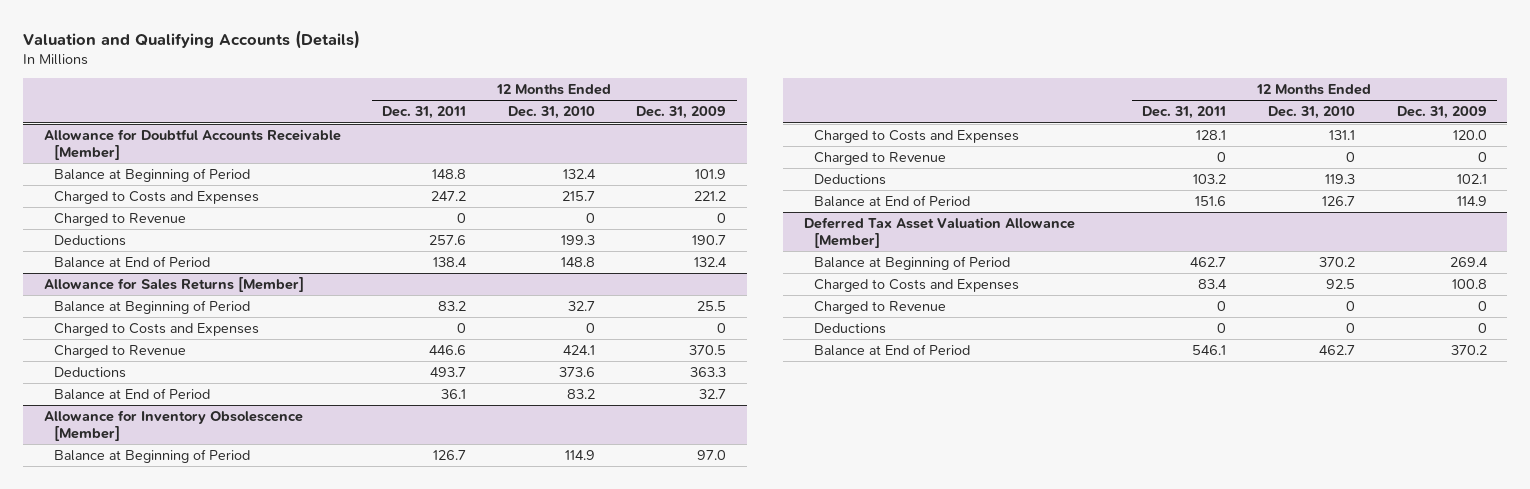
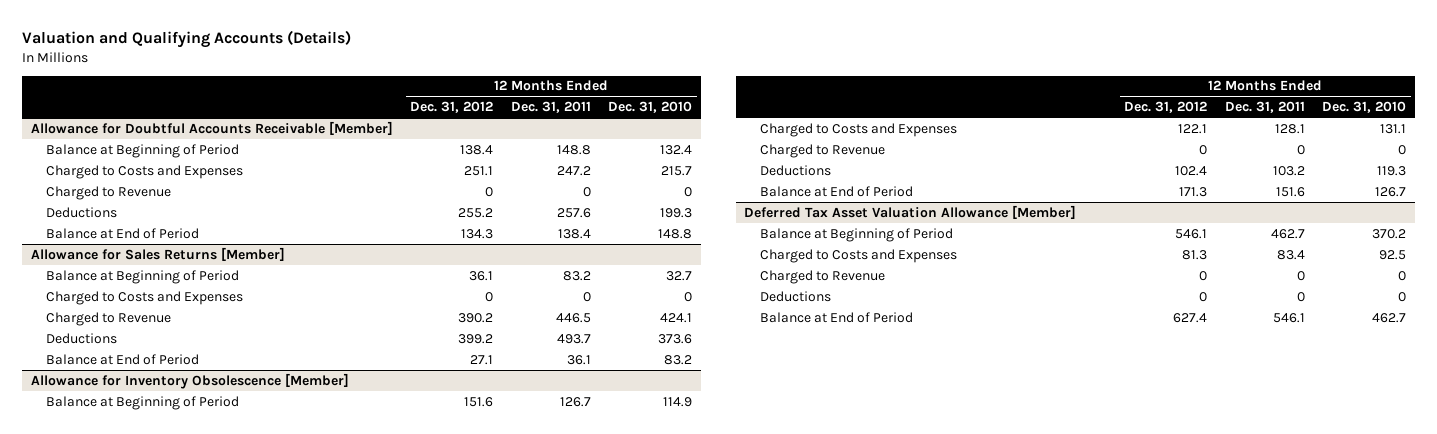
- | 12 Months Ended Dec. 31, 2011 | 12 Months Ended Dec. 31, 2010 | 12 Months Ended Dec. 31, 2009
+ | 12 Months Ended Dec. 31, 2012 | 12 Months Ended Dec. 31, 2011 | 12 Months Ended Dec. 31, 2010
@ Allowance for Sales Returns [Member]
- Charged to Revenue | 446.6 | 424.1 | 370.5
+ Charged to Revenue | 390.2 | 446.5 | 424.1

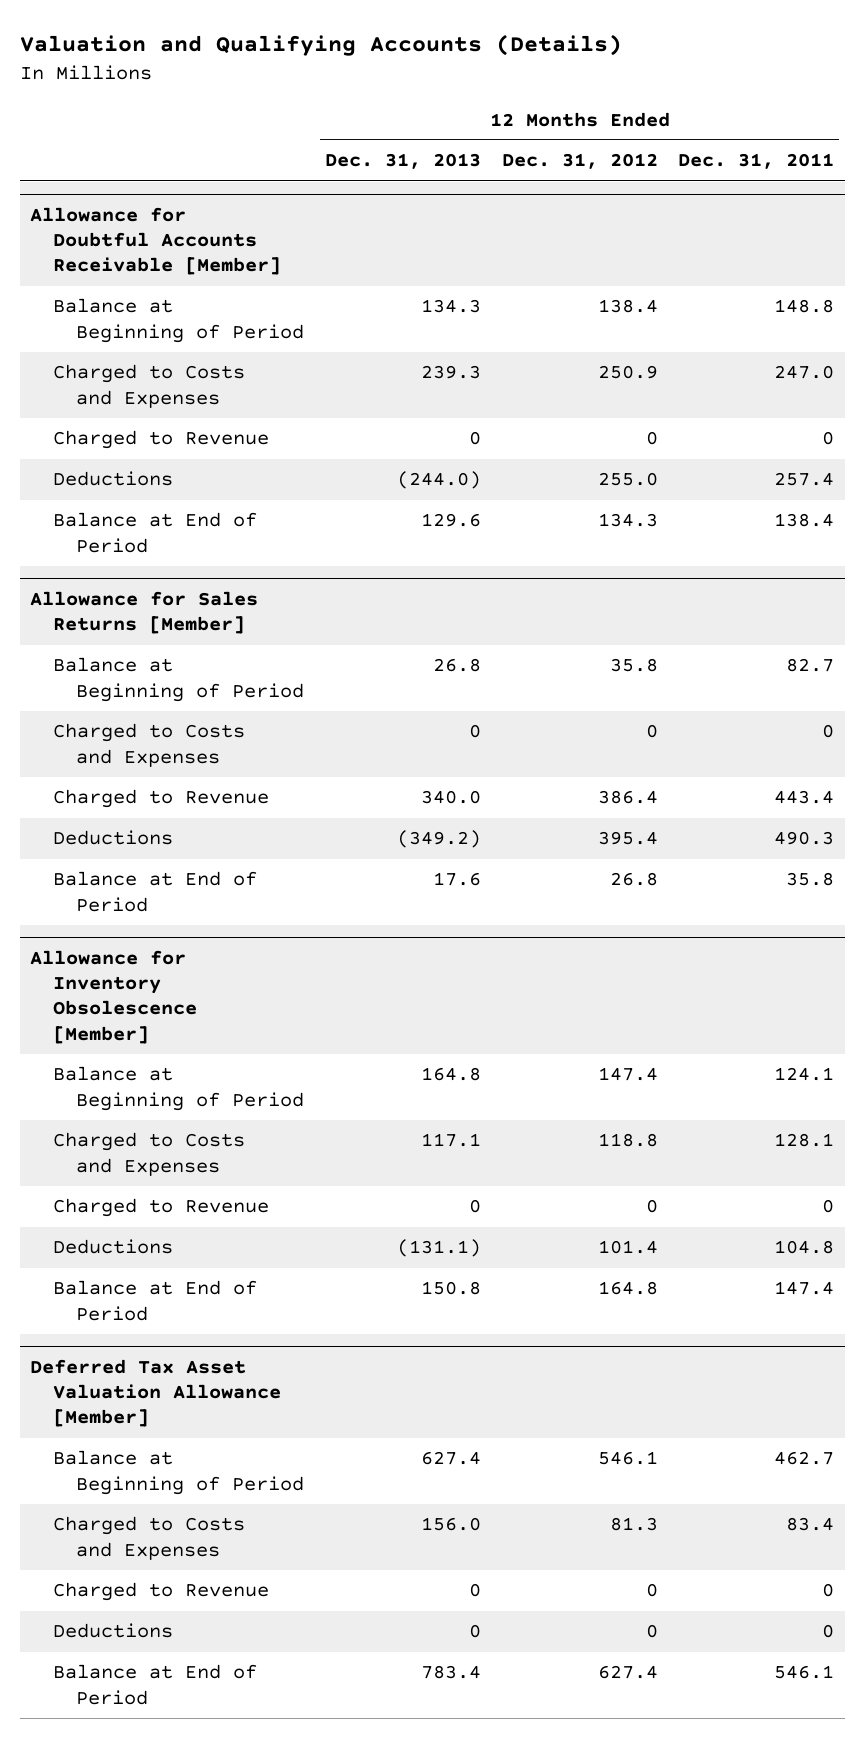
- | 12 Months Ended Dec. 31, 2012 | 12 Months Ended Dec. 31, 2011 | 12 Months Ended Dec. 31, 2010
+ | 12 Months Ended Dec. 31, 2013 | 12 Months Ended Dec. 31, 2012 | 12 Months Ended Dec. 31, 2011
@ Allowance for Doubtful Accounts Receivable [Member]
- Charged to Costs and Expenses | 251.1 | 247.2 | 215.7
+ Charged to Costs and Expenses | 239.3 | 250.9 | 247.0
- Deductions | 255.2 | 257.6 | 199.3
+ Deductions | (244.0) | 255.0 | 257.4
@ Allowance for Sales Returns [Member]
- Balance at Beginning of Period | 36.1 | 83.2 | 32.7
+ Balance at Beginning of Period | 26.8 | 35.8 | 82.7
- Charged to Revenue | 390.2 | 446.5 | 424.1
- Deductions | 399.2 | 493.7 | 373.6
- Balance at End of Period | 27.1 | 36.1 | 83.2
+ Charged to Revenue | 340.0 | 386.4 | 443.4
+ Deductions | (349.2) | 395.4 | 490.3
+ Balance at End of Period | 17.6 | 26.8 | 35.8
@ Allowance for Inventory Obsolescence [Member]
- Balance at Beginning of Period | 151.6 | 126.7 | 114.9
- Charged to Costs and Expenses | 122.1 | 128.1 | 131.1
+ Balance at Beginning of Period | 164.8 | 147.4 | 124.1
+ Charged to Costs and Expenses | 117.1 | 118.8 | 128.1
- Deductions | 102.4 | 103.2 | 119.3
- Balance at End of Period | 171.3 | 151.6 | 126.7
+ Deductions | (131.1) | 101.4 | 104.8
+ Balance at End of Period | 150.8 | 164.8 | 147.4

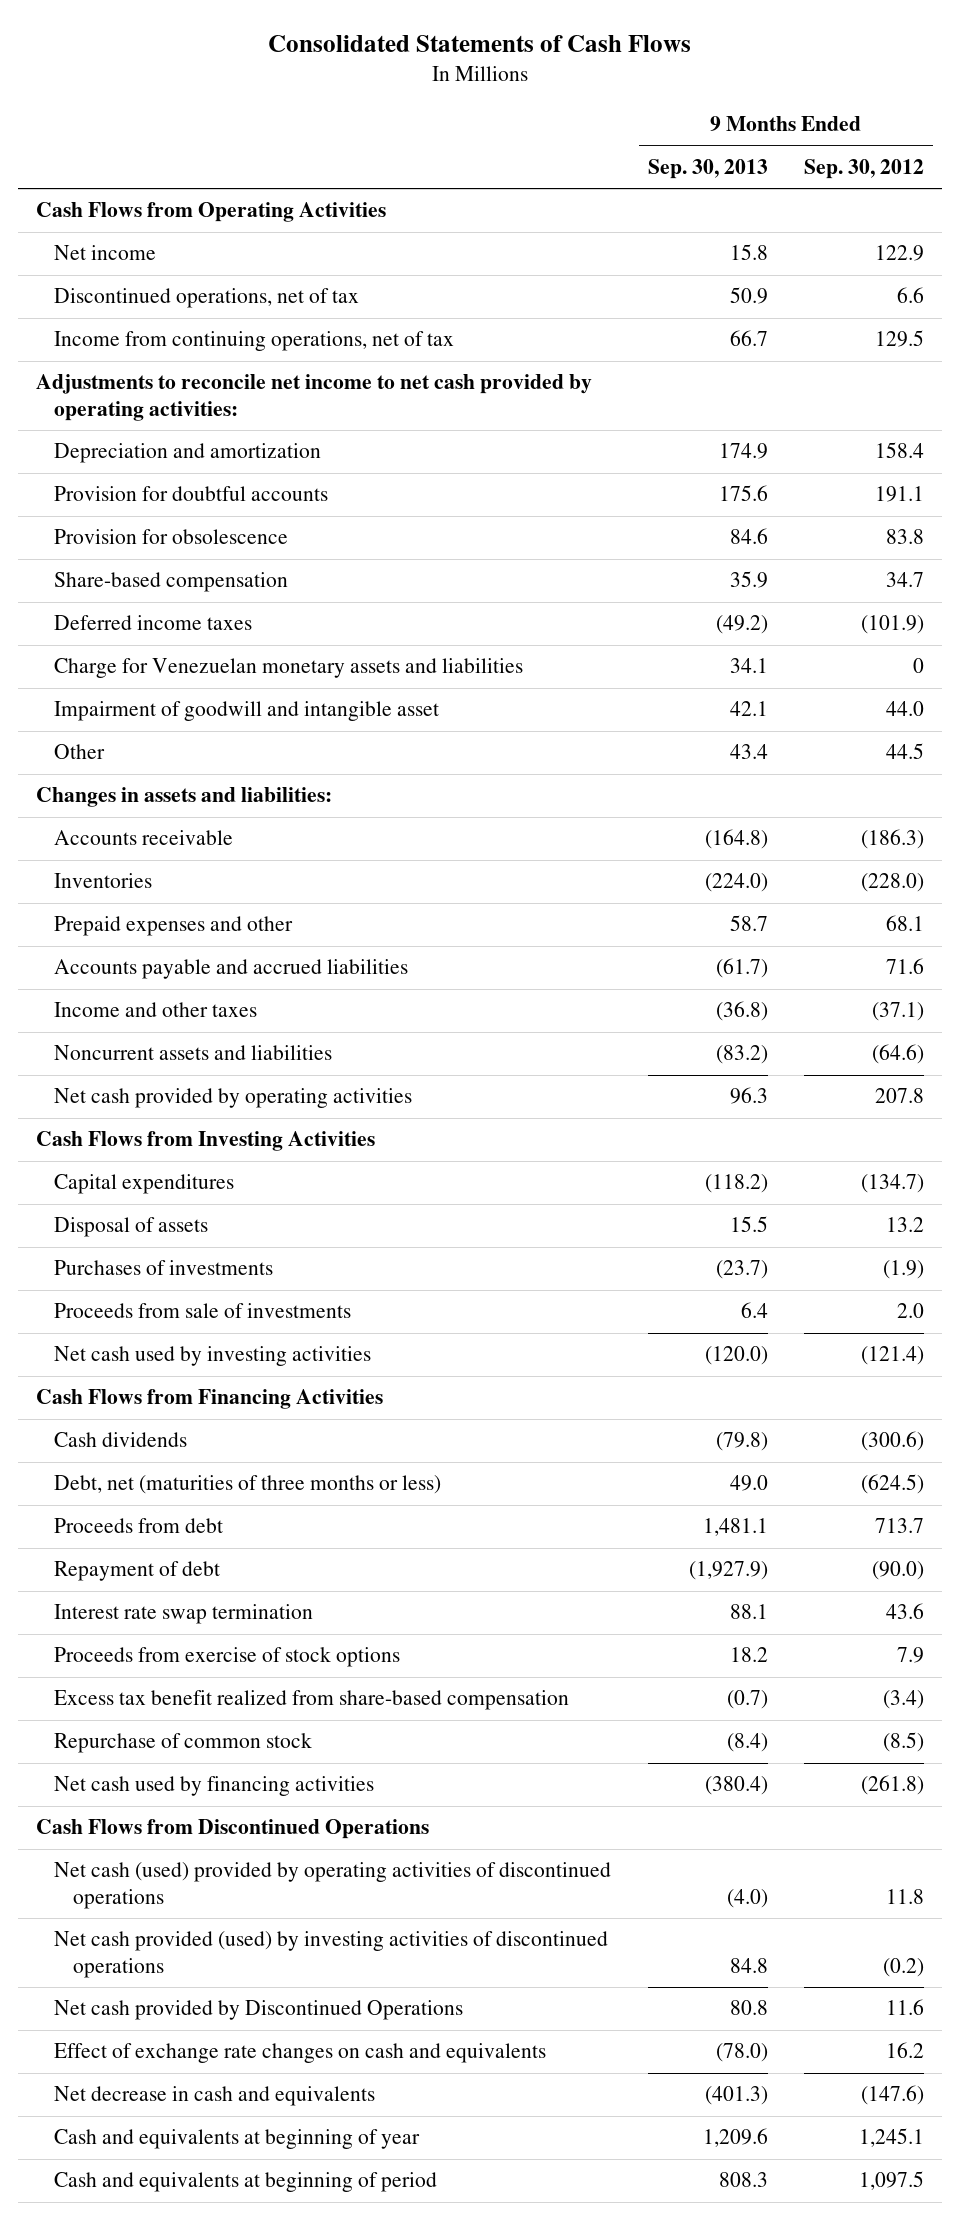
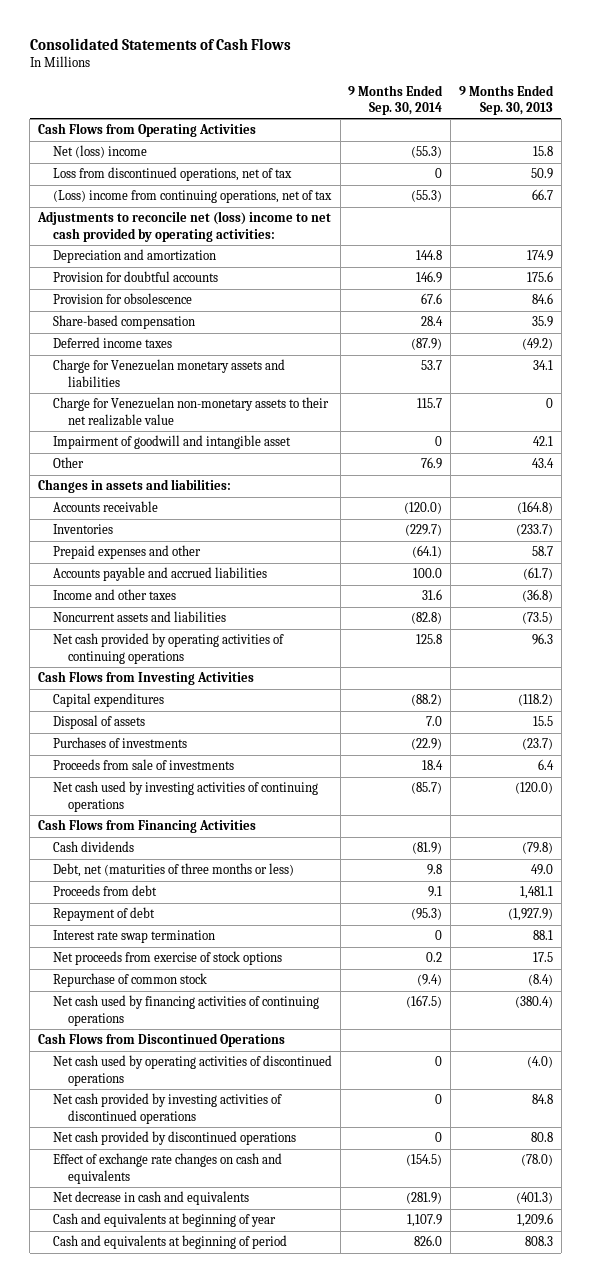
- | 9 Months Ended Sep. 30, 2013 | 9 Months Ended Sep. 30, 2012
+ | 9 Months Ended Sep. 30, 2014 | 9 Months Ended Sep. 30, 2013
- Net income | 15.8 | 122.9
- Discontinued operations, net of tax | 50.9 | 6.6
- Income from continuing operations, net of tax | 66.7 | 129.5
- Adjustments to reconcile net income to net cash provided by operating activities:
+ Net (loss) income | (55.3) | 15.8
+ Loss from discontinued operations, net of tax | 0 | 50.9
+ (Loss) income from continuing operations, net of tax | (55.3) | 66.7
+ Adjustments to reconcile net (loss) income to net cash provided by operating activities:
+ Charge for Venezuelan non-monetary assets to their net realizable value | 115.7 | 0
- Inventories | (224.0) | (228.0)
+ Inventories | (229.7) | (233.7)
- Noncurrent assets and liabilities | (83.2) | (64.6)
- Net cash provided by operating activities | 96.3 | 207.8
+ Noncurrent assets and liabilities | (82.8) | (73.5)
+ Net cash provided by operating activities of continuing operations | 125.8 | 96.3
- Net cash used by investing activities | (120.0) | (121.4)
+ Net cash used by investing activities of continuing operations | (85.7) | (120.0)
- Proceeds from exercise of stock options | 18.2 | 7.9
- Excess tax benefit realized from share-based compensation | (0.7) | (3.4)
+ Net proceeds from exercise of stock options | 0.2 | 17.5
- Net cash used by financing activities | (380.4) | (261.8)
+ Net cash used by financing activities of continuing operations | (167.5) | (380.4)
- Net cash (used) provided by operating activities of discontinued operations | (4.0) | 11.8
- Net cash provided (used) by investing activities of discontinued operations | 84.8 | (0.2)
- Net cash provided by Discontinued Operations | 80.8 | 11.6
+ Net cash used by operating activities of discontinued operations | 0 | (4.0)
+ Net cash provided by investing activities of discontinued operations | 0 | 84.8
+ Net cash provided by discontinued operations | 0 | 80.8

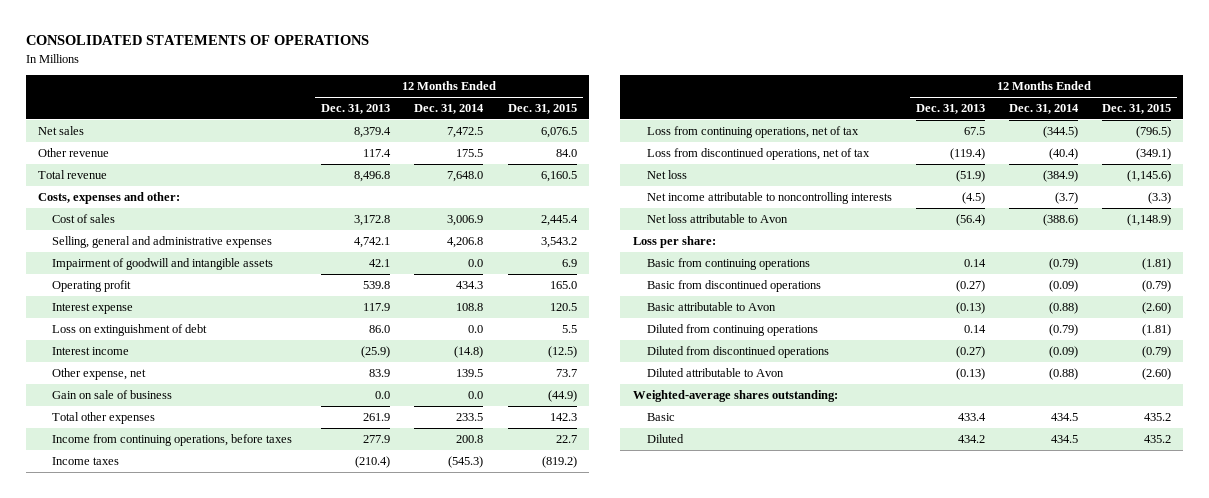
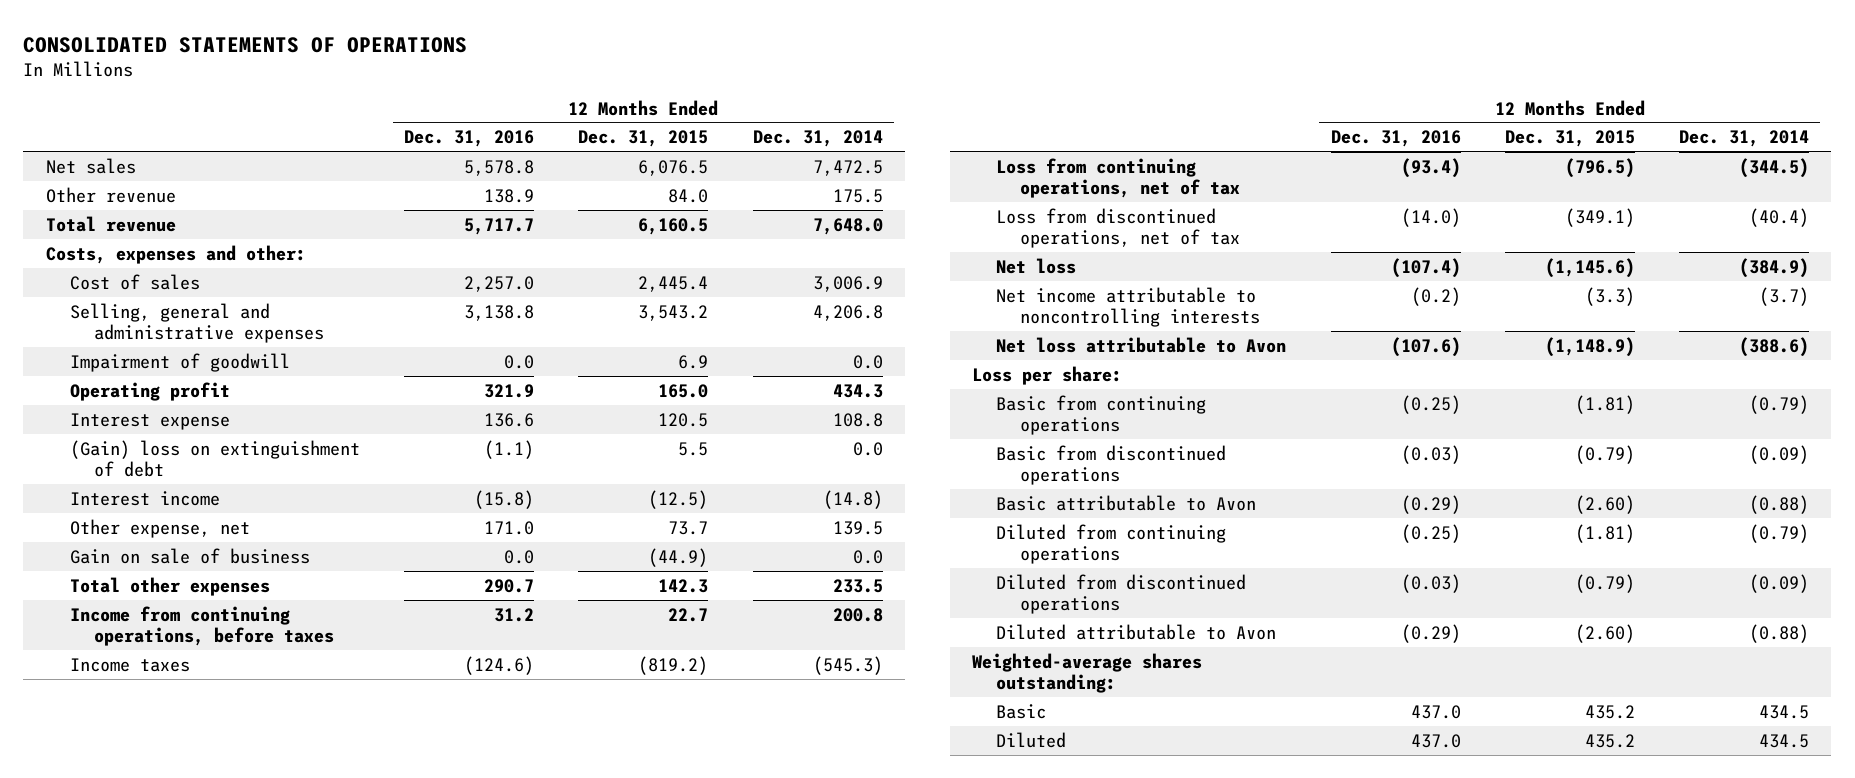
- | 12 Months Ended Dec. 31, 2013 | 12 Months Ended Dec. 31, 2014 | 12 Months Ended Dec. 31, 2015
+ | 12 Months Ended Dec. 31, 2016 | 12 Months Ended Dec. 31, 2015 | 12 Months Ended Dec. 31, 2014
- Impairment of goodwill and intangible assets | 42.1 | 0.0 | 6.9
+ Impairment of goodwill | 0.0 | 6.9 | 0.0
- Loss on extinguishment of debt | 86.0 | 0.0 | 5.5
+ (Gain) loss on extinguishment of debt | (1.1) | 5.5 | 0.0

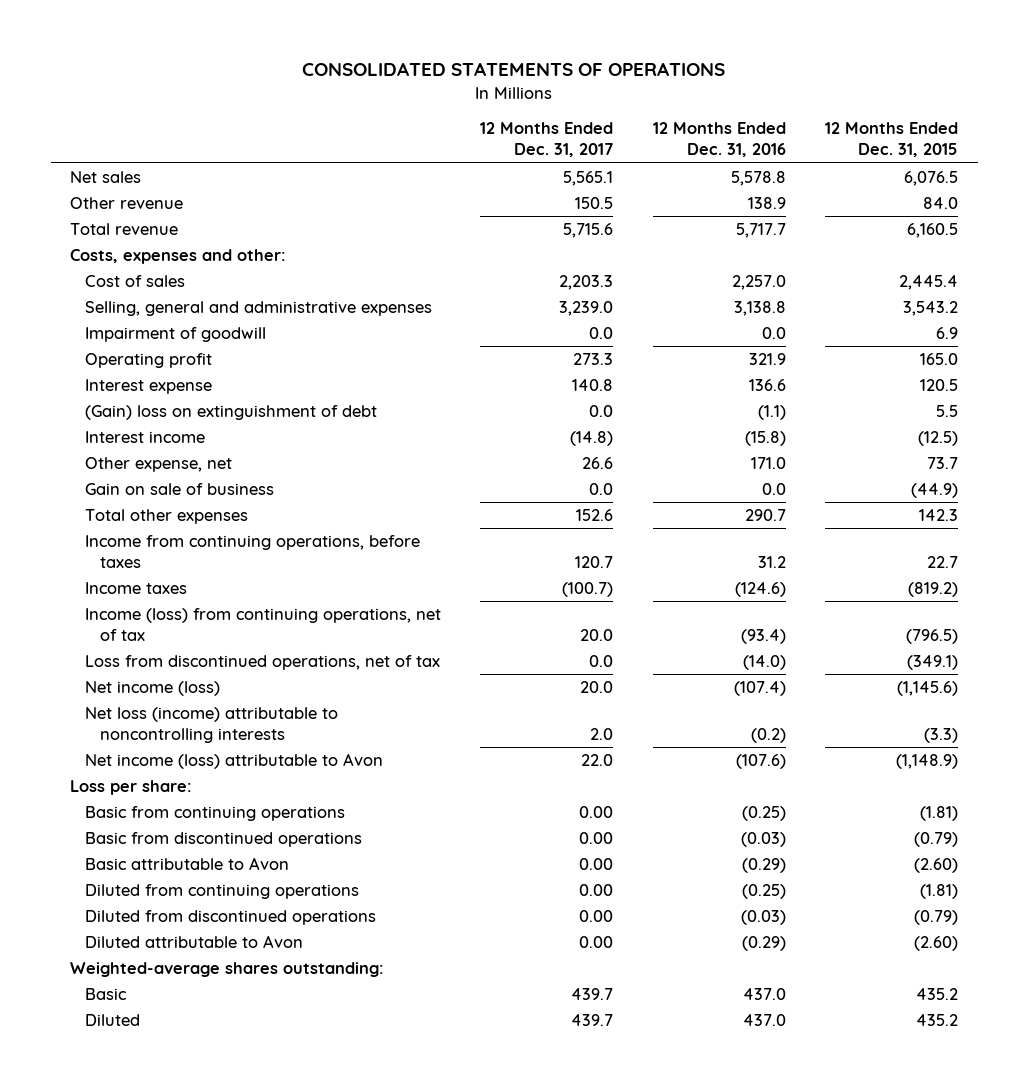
- | 12 Months Ended Dec. 31, 2016 | 12 Months Ended Dec. 31, 2015 | 12 Months Ended Dec. 31, 2014
+ | 12 Months Ended Dec. 31, 2017 | 12 Months Ended Dec. 31, 2016 | 12 Months Ended Dec. 31, 2015
- Loss from continuing operations, net of tax | (93.4) | (796.5) | (344.5)
+ Income (loss) from continuing operations, net of tax | 20.0 | (93.4) | (796.5)
- Net loss | (107.4) | (1,145.6) | (384.9)
- Net income attributable to noncontrolling interests | (0.2) | (3.3) | (3.7)
- Net loss attributable to Avon | (107.6) | (1,148.9) | (388.6)
+ Net income (loss) | 20.0 | (107.4) | (1,145.6)
+ Net loss (income) attributable to noncontrolling interests | 2.0 | (0.2) | (3.3)
+ Net income (loss) attributable to Avon | 22.0 | (107.6) | (1,148.9)

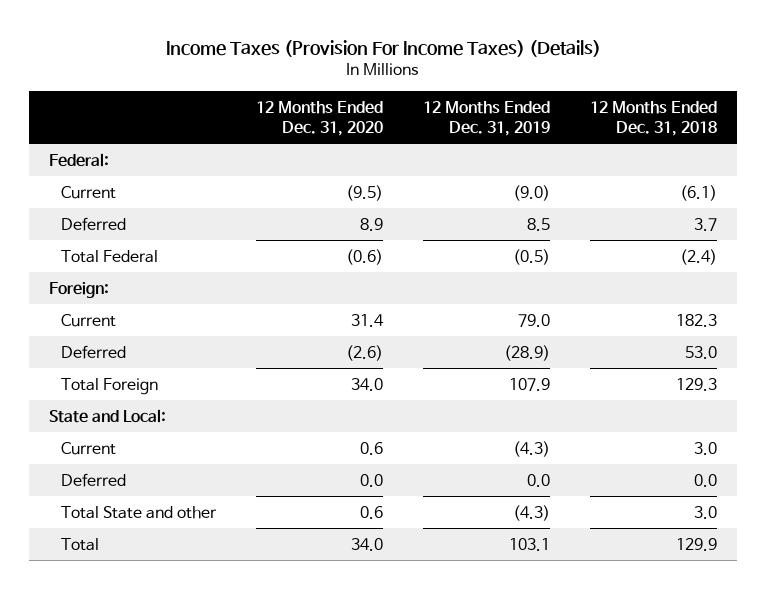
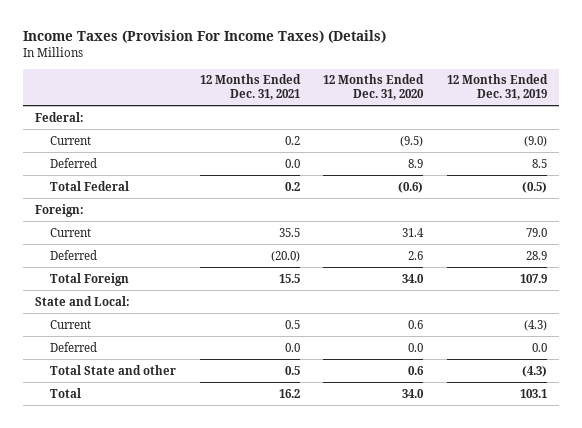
- | 12 Months Ended Dec. 31, 2020 | 12 Months Ended Dec. 31, 2019 | 12 Months Ended Dec. 31, 2018
+ | 12 Months Ended Dec. 31, 2021 | 12 Months Ended Dec. 31, 2020 | 12 Months Ended Dec. 31, 2019
- Deferred | (2.6) | (28.9) | 53.0
+ Deferred | (20.0) | 2.6 | 28.9

